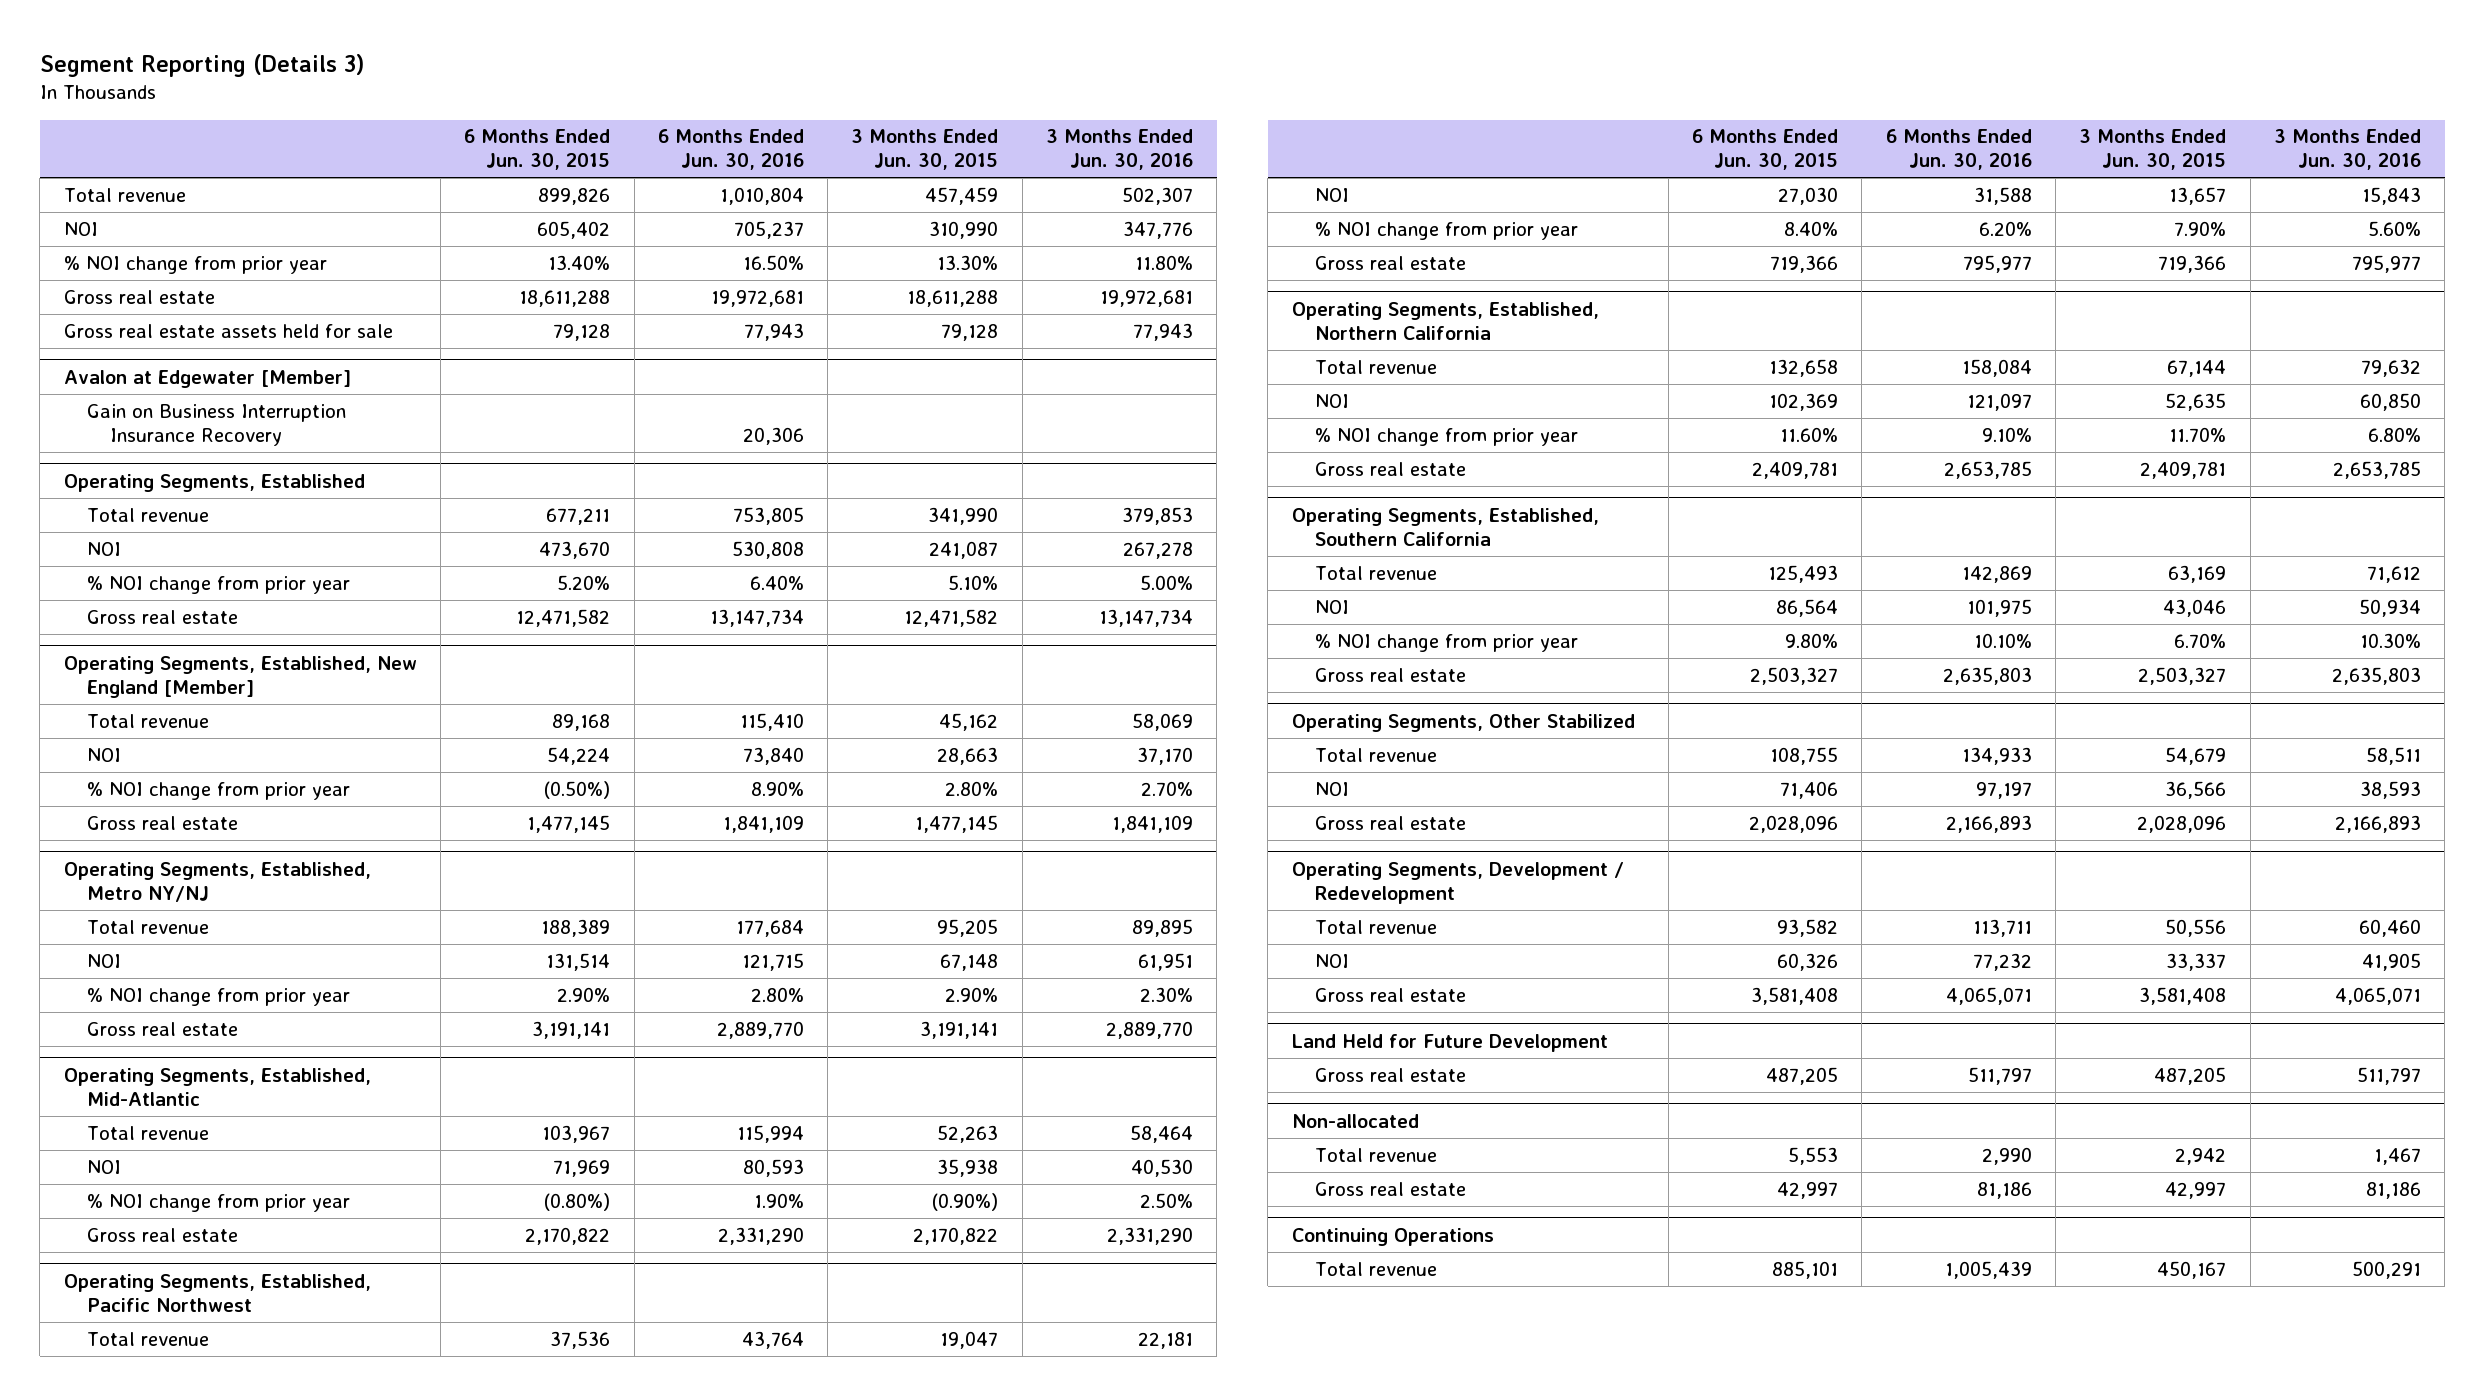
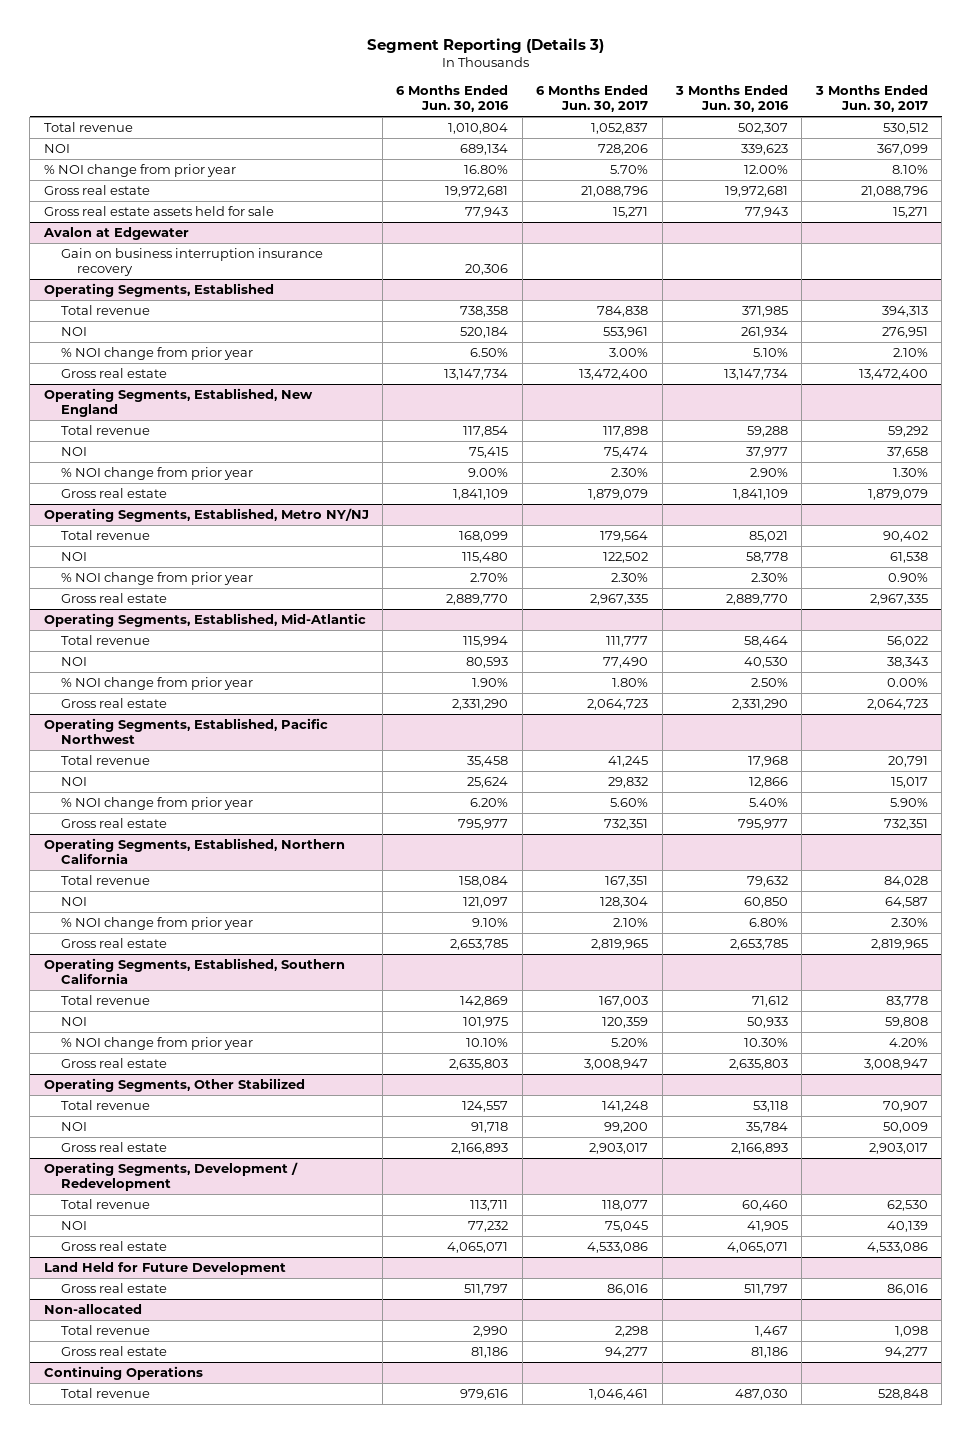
- | 6 Months Ended Jun. 30, 2015 | 6 Months Ended Jun. 30, 2016 | 3 Months Ended Jun. 30, 2015 | 3 Months Ended Jun. 30, 2016
+ | 6 Months Ended Jun. 30, 2016 | 6 Months Ended Jun. 30, 2017 | 3 Months Ended Jun. 30, 2016 | 3 Months Ended Jun. 30, 2017
- NOI | 605,402 | 705,237 | 310,990 | 347,776
- % NOI change from prior year | 13.40% | 16.50% | 13.30% | 11.80%
+ NOI | 689,134 | 728,206 | 339,623 | 367,099
+ % NOI change from prior year | 16.80% | 5.70% | 12.00% | 8.10%
- Avalon at Edgewater [Member]
- Gain on Business Interruption Insurance Recovery | | 20,306 | |
+ Avalon at Edgewater
+ Gain on business interruption insurance recovery | 20,306 | | |
@ Operating Segments, Established
- Total revenue | 677,211 | 753,805 | 341,990 | 379,853
- NOI | 473,670 | 530,808 | 241,087 | 267,278
- % NOI change from prior year | 5.20% | 6.40% | 5.10% | 5.00%
+ Total revenue | 738,358 | 784,838 | 371,985 | 394,313
+ NOI | 520,184 | 553,961 | 261,934 | 276,951
+ % NOI change from prior year | 6.50% | 3.00% | 5.10% | 2.10%
- Operating Segments, Established, New England [Member]
- Total revenue | 89,168 | 115,410 | 45,162 | 58,069
- NOI | 54,224 | 73,840 | 28,663 | 37,170
- % NOI change from prior year | (0.50%) | 8.90% | 2.80% | 2.70%
+ Operating Segments, Established, New England
+ Total revenue | 117,854 | 117,898 | 59,288 | 59,292
+ NOI | 75,415 | 75,474 | 37,977 | 37,658
+ % NOI change from prior year | 9.00% | 2.30% | 2.90% | 1.30%
@ Operating Segments, Established, Metro NY/NJ
- Total revenue | 188,389 | 177,684 | 95,205 | 89,895
- NOI | 131,514 | 121,715 | 67,148 | 61,951
- % NOI change from prior year | 2.90% | 2.80% | 2.90% | 2.30%
+ Total revenue | 168,099 | 179,564 | 85,021 | 90,402
+ NOI | 115,480 | 122,502 | 58,778 | 61,538
+ % NOI change from prior year | 2.70% | 2.30% | 2.30% | 0.90%
@ Operating Segments, Established, Pacific Northwest
- Total revenue | 37,536 | 43,764 | 19,047 | 22,181
- NOI | 27,030 | 31,588 | 13,657 | 15,843
- % NOI change from prior year | 8.40% | 6.20% | 7.90% | 5.60%
+ Total revenue | 35,458 | 41,245 | 17,968 | 20,791
+ NOI | 25,624 | 29,832 | 12,866 | 15,017
+ % NOI change from prior year | 6.20% | 5.60% | 5.40% | 5.90%
@ Operating Segments, Established, Southern California
- NOI | 86,564 | 101,975 | 43,046 | 50,934
+ NOI | 101,975 | 120,359 | 50,933 | 59,808
@ Operating Segments, Other Stabilized
- Total revenue | 108,755 | 134,933 | 54,679 | 58,511
- NOI | 71,406 | 97,197 | 36,566 | 38,593
+ Total revenue | 124,557 | 141,248 | 53,118 | 70,907
+ NOI | 91,718 | 99,200 | 35,784 | 50,009
@ Continuing Operations
- Total revenue | 885,101 | 1,005,439 | 450,167 | 500,291
+ Total revenue | 979,616 | 1,046,461 | 487,030 | 528,848

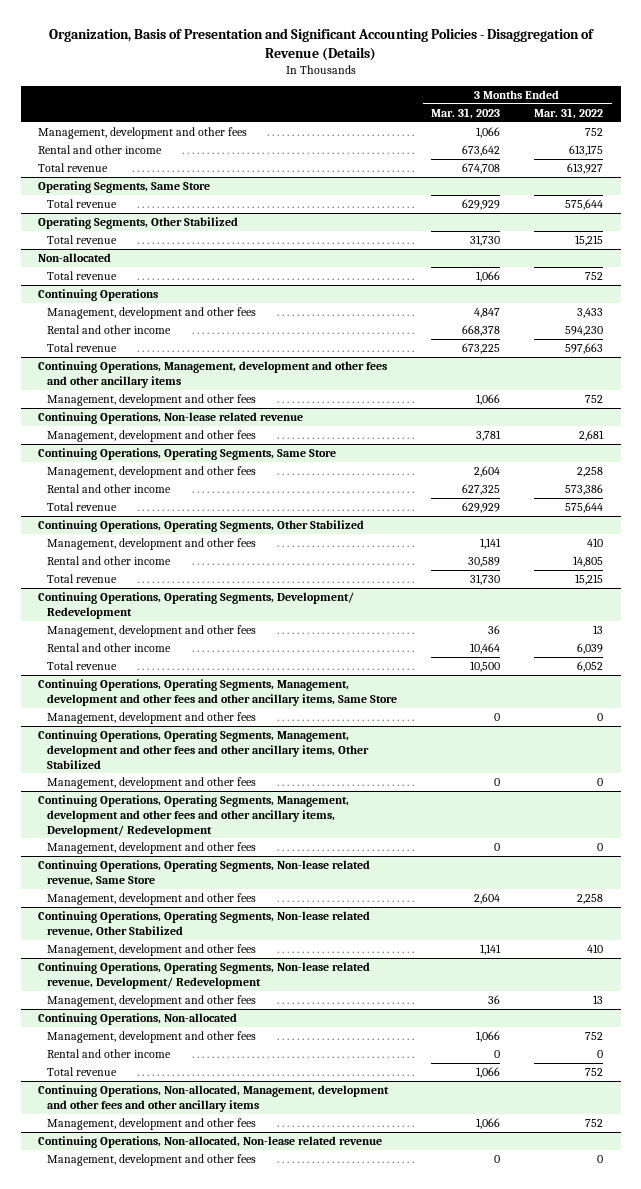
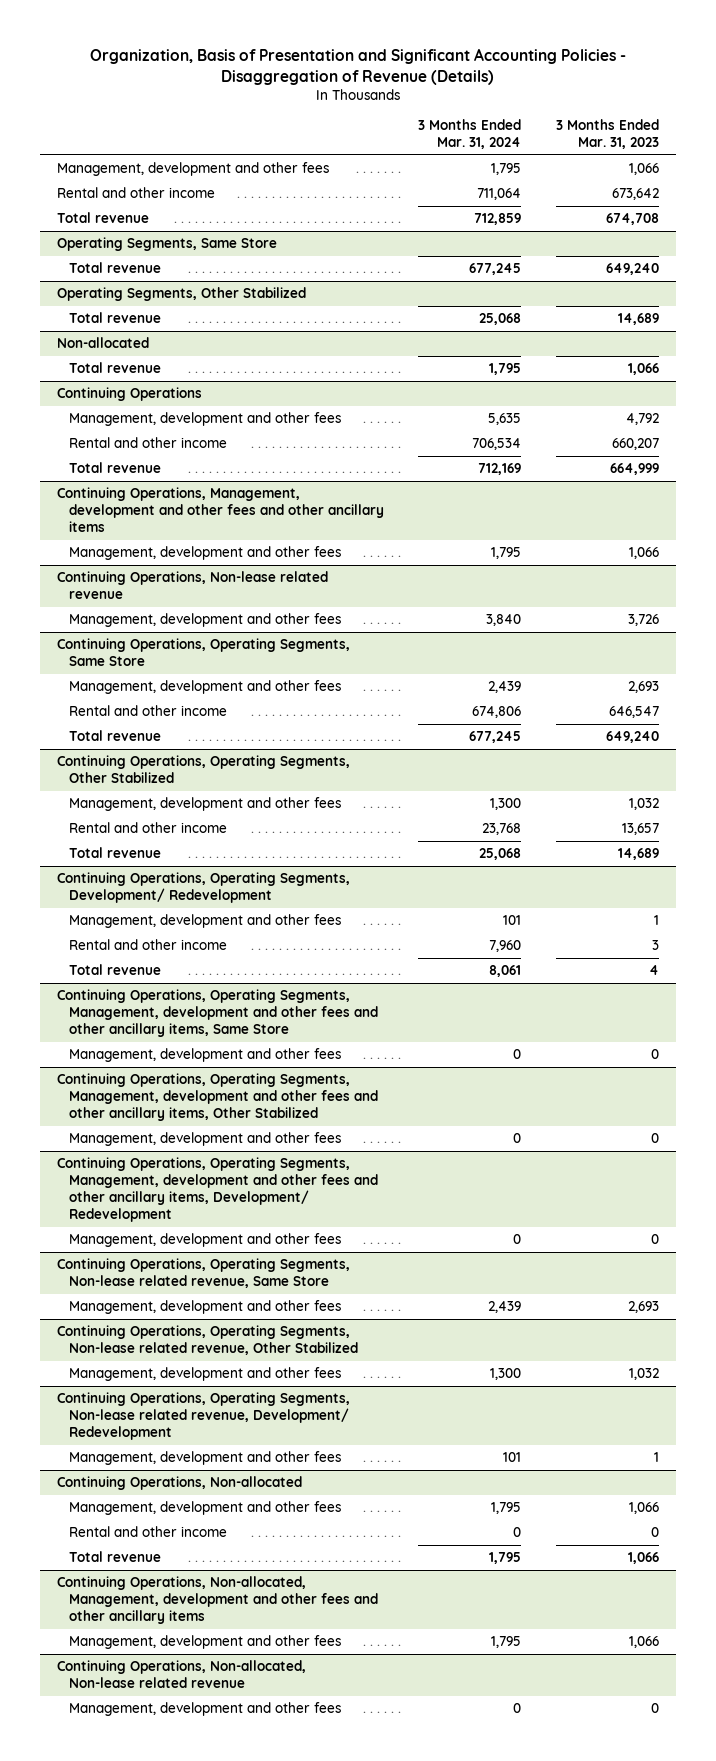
- | 3 Months Ended Mar. 31, 2023 | 3 Months Ended Mar. 31, 2022
+ | 3 Months Ended Mar. 31, 2024 | 3 Months Ended Mar. 31, 2023
@ Operating Segments, Same Store
- Total revenue | 629,929 | 575,644
+ Total revenue | 677,245 | 649,240
@ Operating Segments, Other Stabilized
- Total revenue | 31,730 | 15,215
+ Total revenue | 25,068 | 14,689
@ Continuing Operations
- Management, development and other fees | 4,847 | 3,433
- Rental and other income | 668,378 | 594,230
- Total revenue | 673,225 | 597,663
+ Management, development and other fees | 5,635 | 4,792
+ Rental and other income | 706,534 | 660,207
+ Total revenue | 712,169 | 664,999
@ Continuing Operations, Non-lease related revenue
- Management, development and other fees | 3,781 | 2,681
+ Management, development and other fees | 3,840 | 3,726
@ Continuing Operations, Operating Segments, Same Store
- Management, development and other fees | 2,604 | 2,258
- Rental and other income | 627,325 | 573,386
- Total revenue | 629,929 | 575,644
+ Management, development and other fees | 2,439 | 2,693
+ Rental and other income | 674,806 | 646,547
+ Total revenue | 677,245 | 649,240
@ Continuing Operations, Operating Segments, Other Stabilized
- Management, development and other fees | 1,141 | 410
- Rental and other income | 30,589 | 14,805
- Total revenue | 31,730 | 15,215
+ Management, development and other fees | 1,300 | 1,032
+ Rental and other income | 23,768 | 13,657
+ Total revenue | 25,068 | 14,689
@ Continuing Operations, Operating Segments, Development/ Redevelopment
- Management, development and other fees | 36 | 13
- Rental and other income | 10,464 | 6,039
- Total revenue | 10,500 | 6,052
+ Management, development and other fees | 101 | 1
+ Rental and other income | 7,960 | 3
+ Total revenue | 8,061 | 4
@ Continuing Operations, Operating Segments, Non-lease related revenue, Same Store
- Management, development and other fees | 2,604 | 2,258
+ Management, development and other fees | 2,439 | 2,693
@ Continuing Operations, Operating Segments, Non-lease related revenue, Other Stabilized
- Management, development and other fees | 1,141 | 410
+ Management, development and other fees | 1,300 | 1,032
@ Continuing Operations, Operating Segments, Non-lease related revenue, Development/ Redevelopment
- Management, development and other fees | 36 | 13
+ Management, development and other fees | 101 | 1

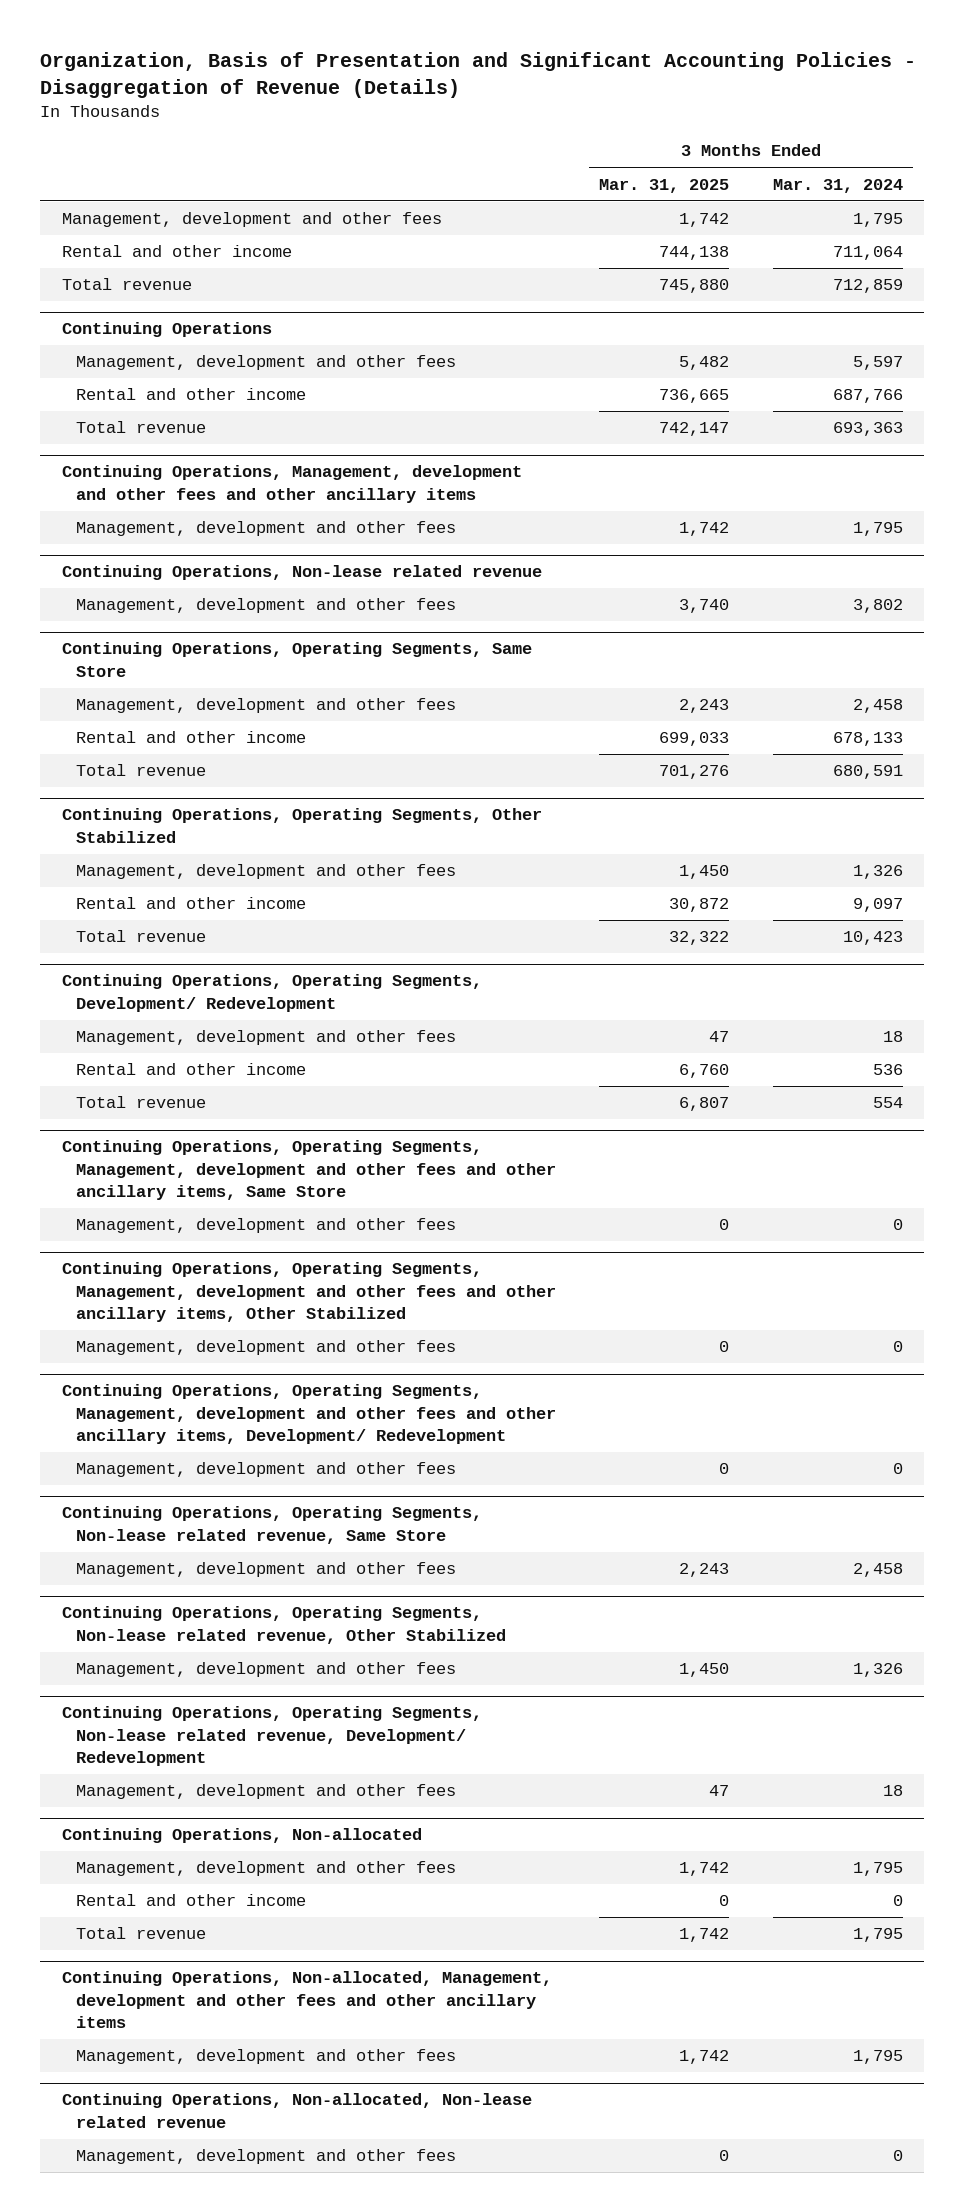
- | 3 Months Ended Mar. 31, 2024 | 3 Months Ended Mar. 31, 2023
+ | 3 Months Ended Mar. 31, 2025 | 3 Months Ended Mar. 31, 2024
- Operating Segments, Same Store
- Total revenue | 677,245 | 649,240
- Operating Segments, Other Stabilized
- Total revenue | 25,068 | 14,689
- Non-allocated
- Total revenue | 1,795 | 1,066
@ Continuing Operations
- Management, development and other fees | 5,635 | 4,792
- Rental and other income | 706,534 | 660,207
- Total revenue | 712,169 | 664,999
+ Management, development and other fees | 5,482 | 5,597
+ Rental and other income | 736,665 | 687,766
+ Total revenue | 742,147 | 693,363
@ Continuing Operations, Non-lease related revenue
- Management, development and other fees | 3,840 | 3,726
+ Management, development and other fees | 3,740 | 3,802
@ Continuing Operations, Operating Segments, Same Store
- Management, development and other fees | 2,439 | 2,693
- Rental and other income | 674,806 | 646,547
- Total revenue | 677,245 | 649,240
+ Management, development and other fees | 2,243 | 2,458
+ Rental and other income | 699,033 | 678,133
+ Total revenue | 701,276 | 680,591
@ Continuing Operations, Operating Segments, Other Stabilized
- Management, development and other fees | 1,300 | 1,032
- Rental and other income | 23,768 | 13,657
- Total revenue | 25,068 | 14,689
+ Management, development and other fees | 1,450 | 1,326
+ Rental and other income | 30,872 | 9,097
+ Total revenue | 32,322 | 10,423
@ Continuing Operations, Operating Segments, Development/ Redevelopment
- Management, development and other fees | 101 | 1
- Rental and other income | 7,960 | 3
- Total revenue | 8,061 | 4
+ Management, development and other fees | 47 | 18
+ Rental and other income | 6,760 | 536
+ Total revenue | 6,807 | 554
@ Continuing Operations, Operating Segments, Non-lease related revenue, Same Store
- Management, development and other fees | 2,439 | 2,693
+ Management, development and other fees | 2,243 | 2,458
@ Continuing Operations, Operating Segments, Non-lease related revenue, Other Stabilized
- Management, development and other fees | 1,300 | 1,032
+ Management, development and other fees | 1,450 | 1,326
@ Continuing Operations, Operating Segments, Non-lease related revenue, Development/ Redevelopment
- Management, development and other fees | 101 | 1
+ Management, development and other fees | 47 | 18

